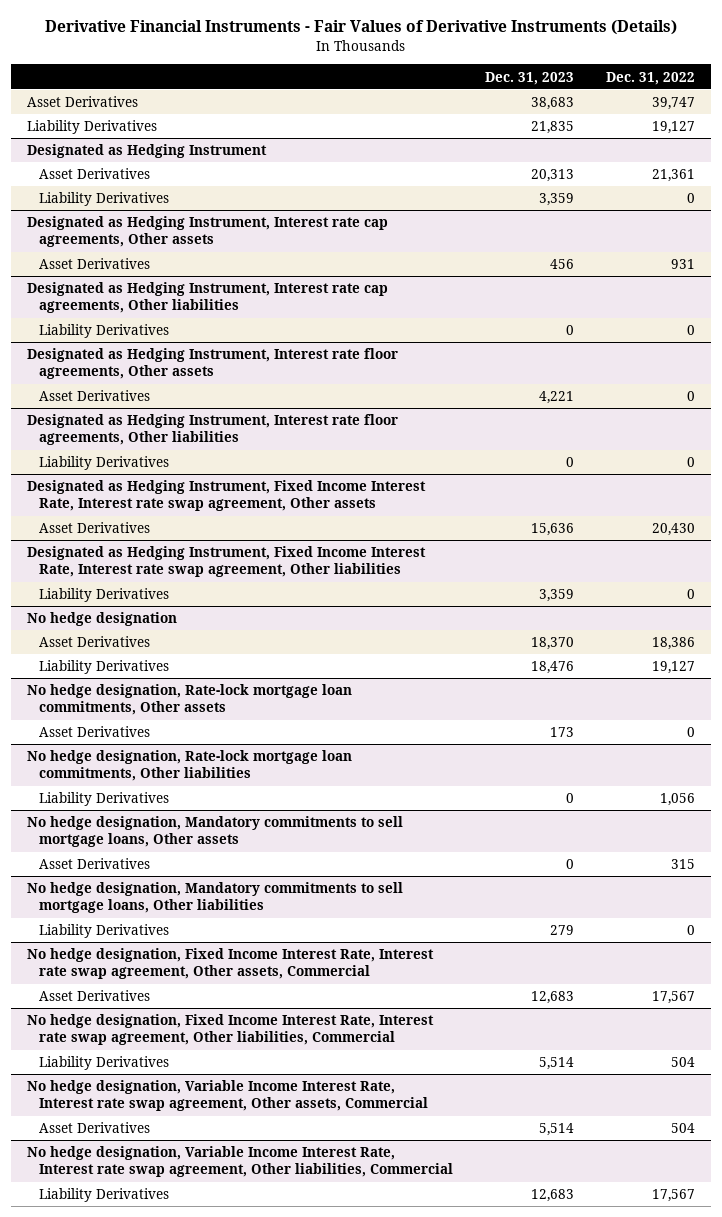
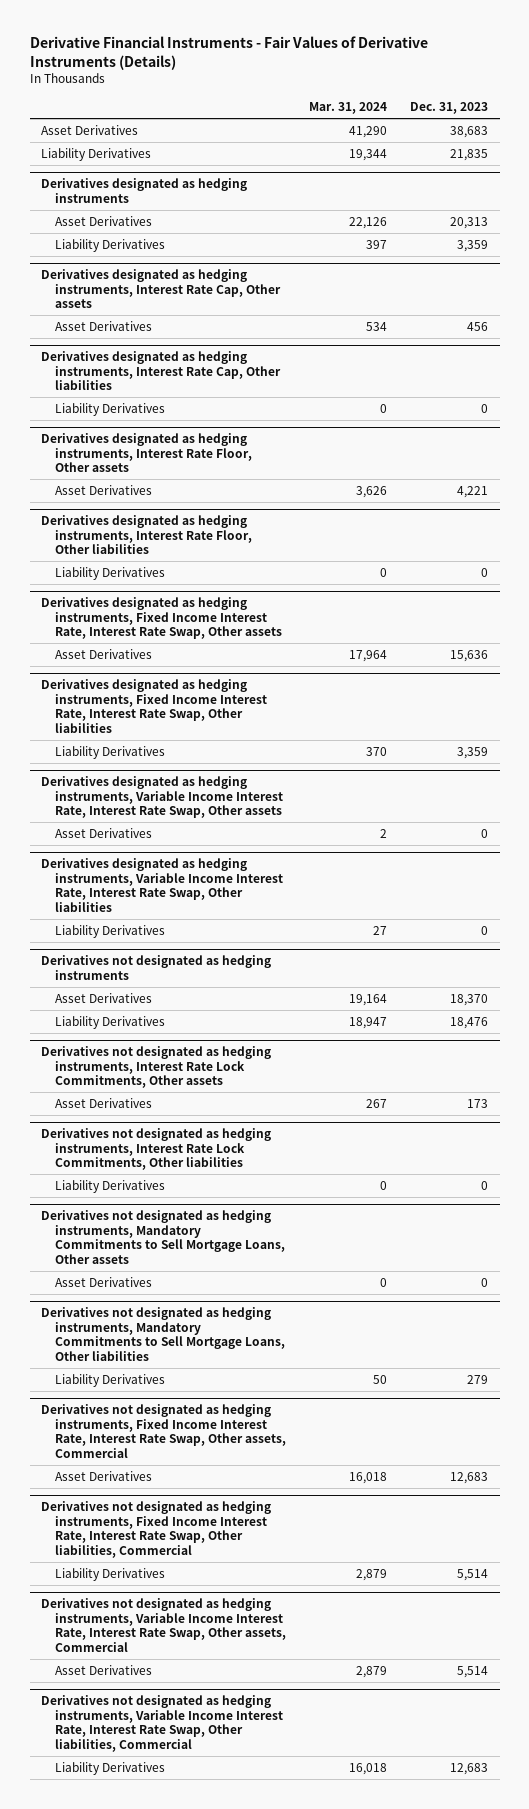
- | Dec. 31, 2023 | Dec. 31, 2022
+ | Mar. 31, 2024 | Dec. 31, 2023
- Designated as Hedging Instrument
+ Derivatives designated as hedging instruments
- Designated as Hedging Instrument, Interest rate cap agreements, Other assets
+ Derivatives designated as hedging instruments, Interest Rate Cap, Other assets
- Designated as Hedging Instrument, Interest rate cap agreements, Other liabilities
+ Derivatives designated as hedging instruments, Interest Rate Cap, Other liabilities
- Designated as Hedging Instrument, Interest rate floor agreements, Other assets
+ Derivatives designated as hedging instruments, Interest Rate Floor, Other assets
- Designated as Hedging Instrument, Interest rate floor agreements, Other liabilities
+ Derivatives designated as hedging instruments, Interest Rate Floor, Other liabilities
- Designated as Hedging Instrument, Fixed Income Interest Rate, Interest rate swap agreement, Other assets
+ Derivatives designated as hedging instruments, Fixed Income Interest Rate, Interest Rate Swap, Other assets
- Designated as Hedging Instrument, Fixed Income Interest Rate, Interest rate swap agreement, Other liabilities
+ Derivatives designated as hedging instruments, Fixed Income Interest Rate, Interest Rate Swap, Other liabilities
- No hedge designation
+ Derivatives designated as hedging instruments, Variable Income Interest Rate, Interest Rate Swap, Other assets
+ Asset Derivatives | 2 | 0
+ Derivatives designated as hedging instruments, Variable Income Interest Rate, Interest Rate Swap, Other liabilities
+ Liability Derivatives | 27 | 0
+ Derivatives not designated as hedging instruments
- No hedge designation, Rate-lock mortgage loan commitments, Other assets
+ Derivatives not designated as hedging instruments, Interest Rate Lock Commitments, Other assets
- No hedge designation, Rate-lock mortgage loan commitments, Other liabilities
+ Derivatives not designated as hedging instruments, Interest Rate Lock Commitments, Other liabilities
- No hedge designation, Mandatory commitments to sell mortgage loans, Other assets
+ Derivatives not designated as hedging instruments, Mandatory Commitments to Sell Mortgage Loans, Other assets
- No hedge designation, Mandatory commitments to sell mortgage loans, Other liabilities
+ Derivatives not designated as hedging instruments, Mandatory Commitments to Sell Mortgage Loans, Other liabilities
- No hedge designation, Fixed Income Interest Rate, Interest rate swap agreement, Other assets, Commercial
+ Derivatives not designated as hedging instruments, Fixed Income Interest Rate, Interest Rate Swap, Other assets, Commercial
- No hedge designation, Fixed Income Interest Rate, Interest rate swap agreement, Other liabilities, Commercial
+ Derivatives not designated as hedging instruments, Fixed Income Interest Rate, Interest Rate Swap, Other liabilities, Commercial
- No hedge designation, Variable Income Interest Rate, Interest rate swap agreement, Other assets, Commercial
+ Derivatives not designated as hedging instruments, Variable Income Interest Rate, Interest Rate Swap, Other assets, Commercial
- No hedge designation, Variable Income Interest Rate, Interest rate swap agreement, Other liabilities, Commercial
+ Derivatives not designated as hedging instruments, Variable Income Interest Rate, Interest Rate Swap, Other liabilities, Commercial

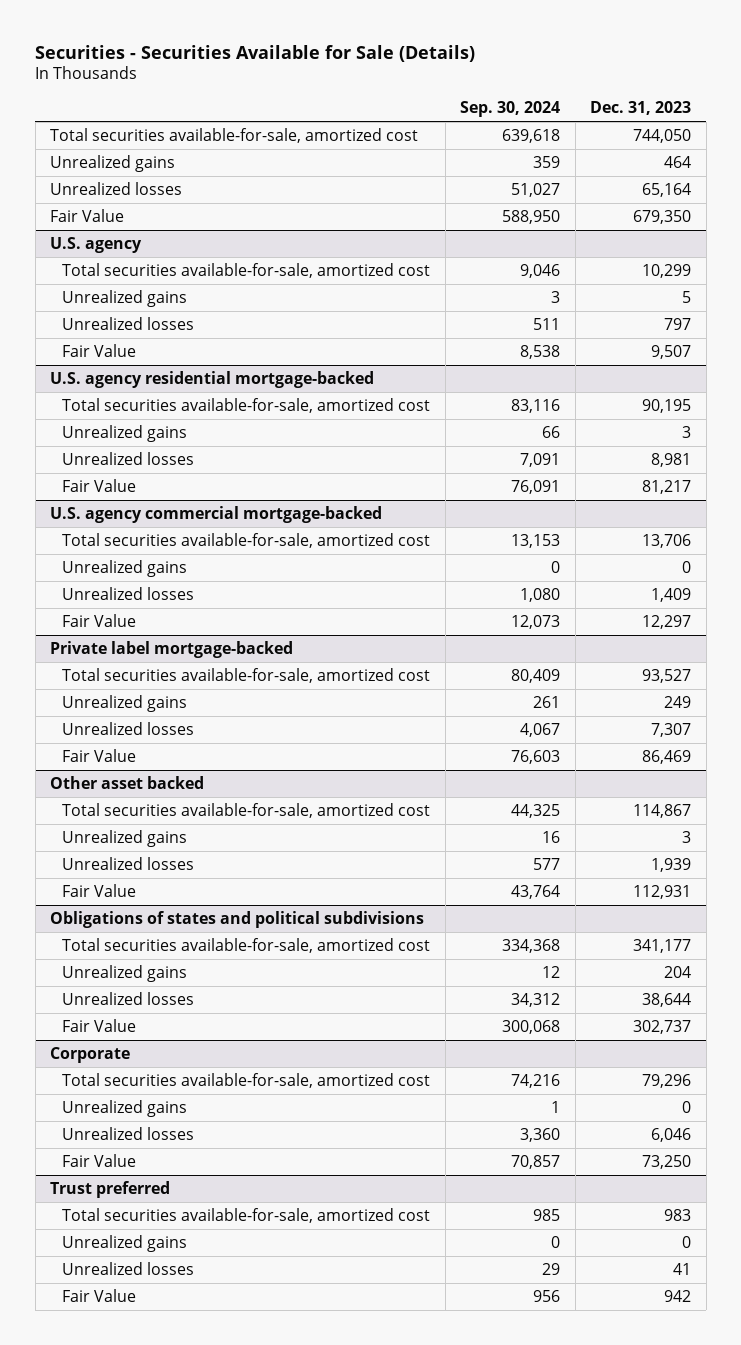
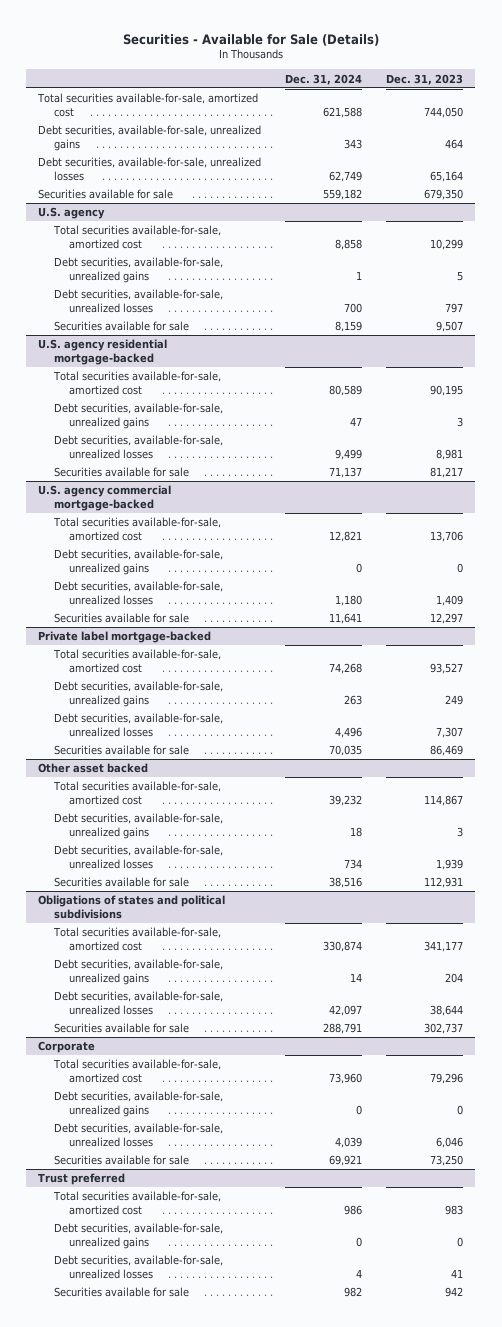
- Securities - Securities Available for Sale (Details)
+ Securities - Available for Sale (Details)
- | Sep. 30, 2024 | Dec. 31, 2023
+ | Dec. 31, 2024 | Dec. 31, 2023
- Unrealized gains | 359 | 464
- Unrealized losses | 51,027 | 65,164
- Fair Value | 588,950 | 679,350
+ Debt securities, available-for-sale, unrealized gains | 343 | 464
+ Debt securities, available-for-sale, unrealized losses | 62,749 | 65,164
+ Securities available for sale | 559,182 | 679,350
@ U.S. agency
- Unrealized gains | 3 | 5
- Unrealized losses | 511 | 797
- Fair Value | 8,538 | 9,507
+ Debt securities, available-for-sale, unrealized gains | 1 | 5
+ Debt securities, available-for-sale, unrealized losses | 700 | 797
+ Securities available for sale | 8,159 | 9,507
@ U.S. agency residential mortgage-backed
- Unrealized gains | 66 | 3
- Unrealized losses | 7,091 | 8,981
- Fair Value | 76,091 | 81,217
+ Debt securities, available-for-sale, unrealized gains | 47 | 3
+ Debt securities, available-for-sale, unrealized losses | 9,499 | 8,981
+ Securities available for sale | 71,137 | 81,217
@ U.S. agency commercial mortgage-backed
- Unrealized gains | 0 | 0
- Unrealized losses | 1,080 | 1,409
- Fair Value | 12,073 | 12,297
+ Debt securities, available-for-sale, unrealized gains | 0 | 0
+ Debt securities, available-for-sale, unrealized losses | 1,180 | 1,409
+ Securities available for sale | 11,641 | 12,297
@ Private label mortgage-backed
- Unrealized gains | 261 | 249
- Unrealized losses | 4,067 | 7,307
- Fair Value | 76,603 | 86,469
+ Debt securities, available-for-sale, unrealized gains | 263 | 249
+ Debt securities, available-for-sale, unrealized losses | 4,496 | 7,307
+ Securities available for sale | 70,035 | 86,469
@ Other asset backed
- Unrealized gains | 16 | 3
- Unrealized losses | 577 | 1,939
- Fair Value | 43,764 | 112,931
+ Debt securities, available-for-sale, unrealized gains | 18 | 3
+ Debt securities, available-for-sale, unrealized losses | 734 | 1,939
+ Securities available for sale | 38,516 | 112,931
@ Obligations of states and political subdivisions
- Unrealized gains | 12 | 204
- Unrealized losses | 34,312 | 38,644
- Fair Value | 300,068 | 302,737
+ Debt securities, available-for-sale, unrealized gains | 14 | 204
+ Debt securities, available-for-sale, unrealized losses | 42,097 | 38,644
+ Securities available for sale | 288,791 | 302,737
@ Corporate
- Unrealized gains | 1 | 0
- Unrealized losses | 3,360 | 6,046
- Fair Value | 70,857 | 73,250
+ Debt securities, available-for-sale, unrealized gains | 0 | 0
+ Debt securities, available-for-sale, unrealized losses | 4,039 | 6,046
+ Securities available for sale | 69,921 | 73,250
@ Trust preferred
- Unrealized gains | 0 | 0
- Unrealized losses | 29 | 41
- Fair Value | 956 | 942
+ Debt securities, available-for-sale, unrealized gains | 0 | 0
+ Debt securities, available-for-sale, unrealized losses | 4 | 41
+ Securities available for sale | 982 | 942

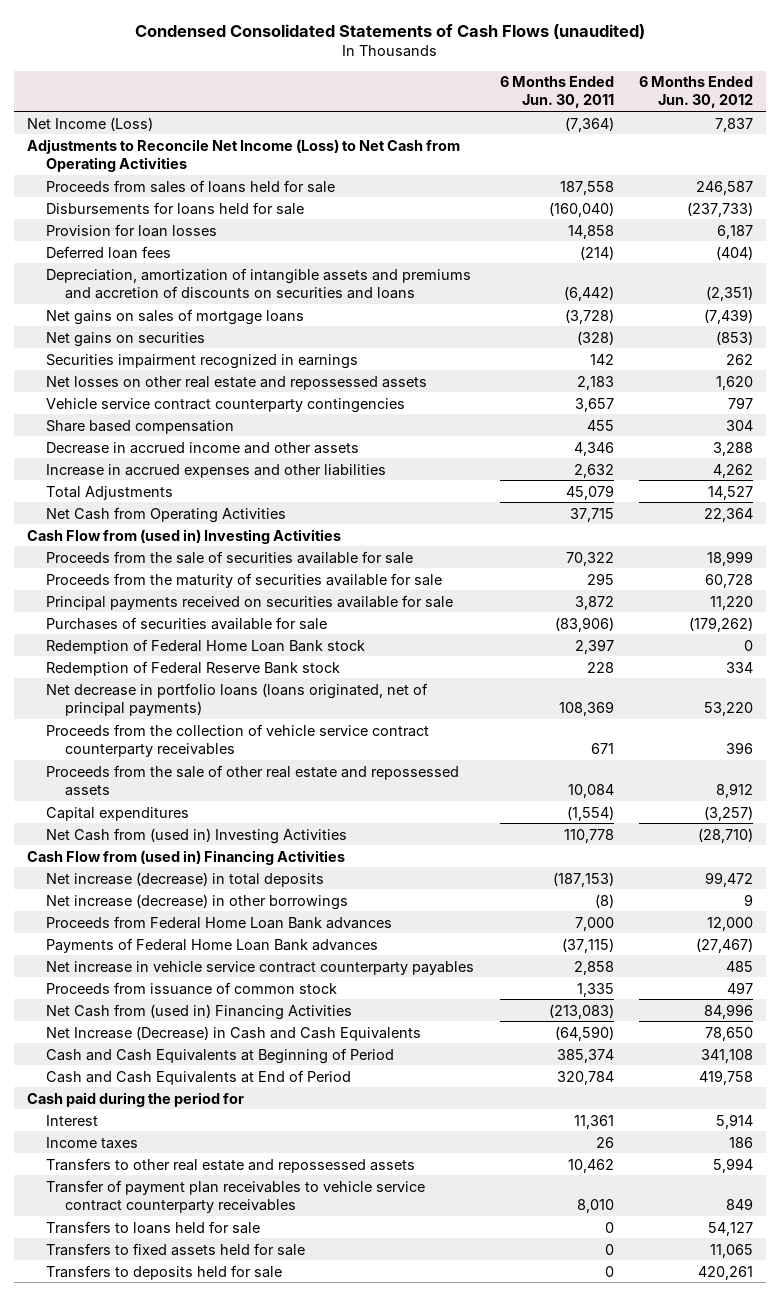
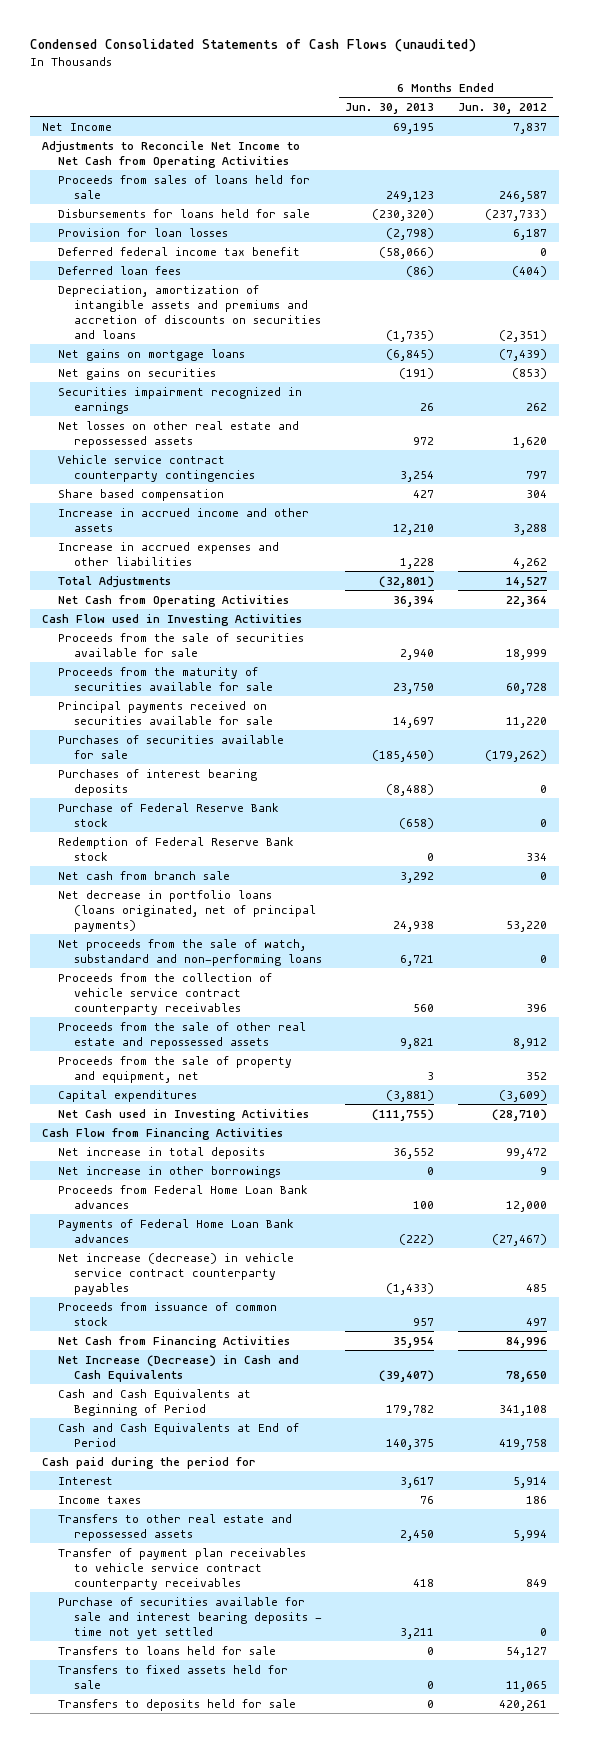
- | 6 Months Ended Jun. 30, 2011 | 6 Months Ended Jun. 30, 2012
+ | 6 Months Ended Jun. 30, 2013 | 6 Months Ended Jun. 30, 2012
- Net Income (Loss) | (7,364) | 7,837
- Adjustments to Reconcile Net Income (Loss) to Net Cash from Operating Activities
+ Net Income | 69,195 | 7,837
+ Adjustments to Reconcile Net Income to Net Cash from Operating Activities
+ Deferred federal income tax benefit | (58,066) | 0
- Net gains on sales of mortgage loans | (3,728) | (7,439)
+ Net gains on mortgage loans | (6,845) | (7,439)
- Decrease in accrued income and other assets | 4,346 | 3,288
+ Increase in accrued income and other assets | 12,210 | 3,288
- Cash Flow from (used in) Investing Activities
+ Cash Flow used in Investing Activities
- Redemption of Federal Home Loan Bank stock | 2,397 | 0
+ Purchases of interest bearing deposits | (8,488) | 0
+ Purchase of Federal Reserve Bank stock | (658) | 0
+ Net cash from branch sale | 3,292 | 0
+ Net proceeds from the sale of watch, substandard and non-performing loans | 6,721 | 0
- Capital expenditures | (1,554) | (3,257)
- Net Cash from (used in) Investing Activities | 110,778 | (28,710)
- Cash Flow from (used in) Financing Activities
- Net increase (decrease) in total deposits | (187,153) | 99,472
- Net increase (decrease) in other borrowings | (8) | 9
+ Proceeds from the sale of property and equipment, net | 3 | 352
+ Capital expenditures | (3,881) | (3,609)
+ Net Cash used in Investing Activities | (111,755) | (28,710)
+ Cash Flow from Financing Activities
+ Net increase in total deposits | 36,552 | 99,472
+ Net increase in other borrowings | 0 | 9
- Net increase in vehicle service contract counterparty payables | 2,858 | 485
+ Net increase (decrease) in vehicle service contract counterparty payables | (1,433) | 485
- Net Cash from (used in) Financing Activities | (213,083) | 84,996
+ Net Cash from Financing Activities | 35,954 | 84,996
+ Purchase of securities available for sale and interest bearing deposits - time not yet settled | 3,211 | 0

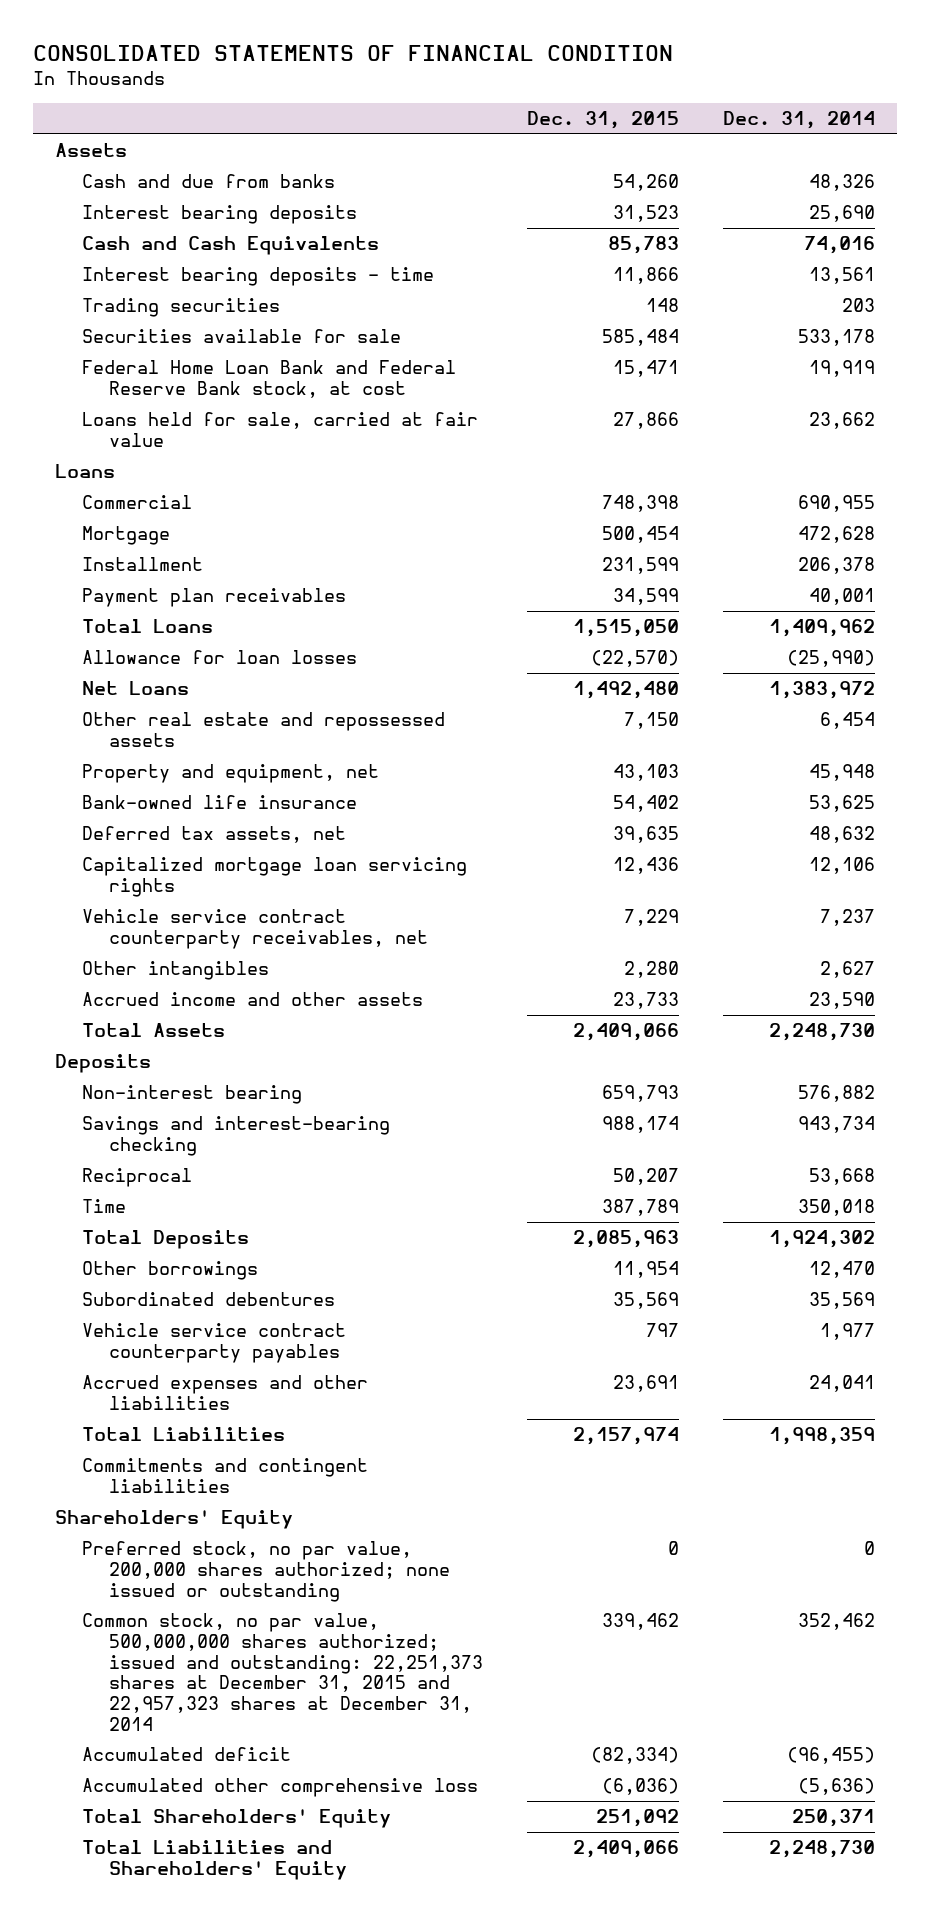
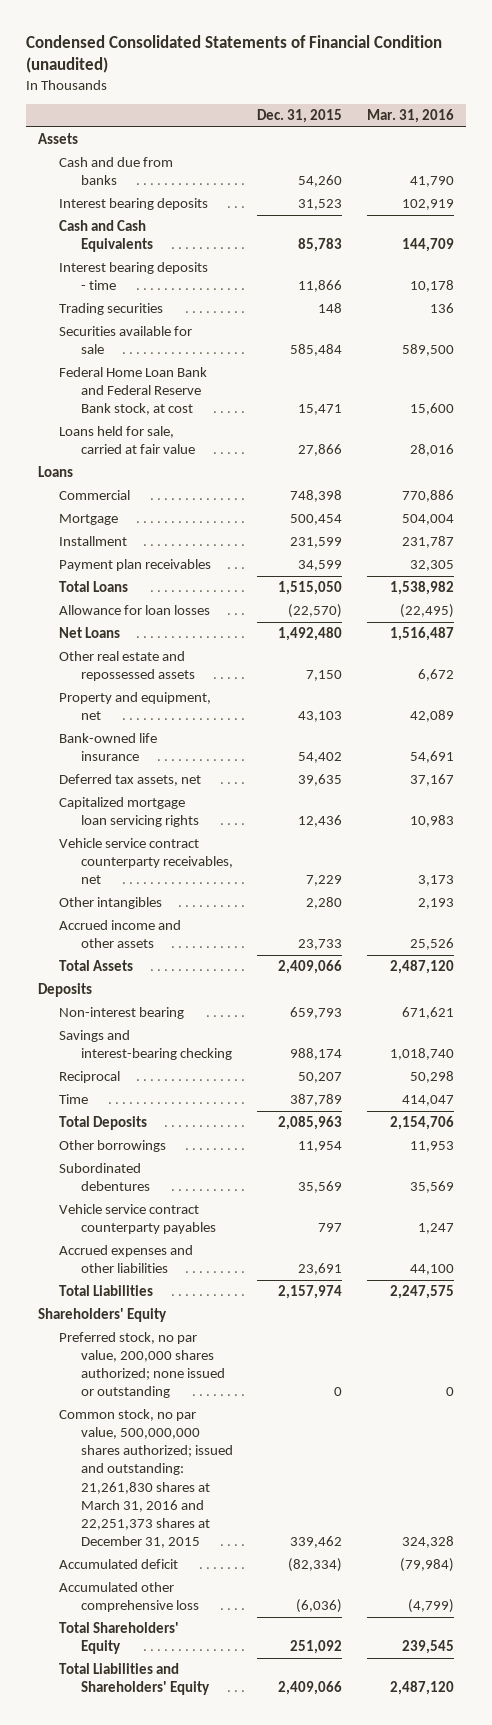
- CONSOLIDATED STATEMENTS OF FINANCIAL CONDITION
+ Condensed Consolidated Statements of Financial Condition (unaudited)
- | Dec. 31, 2015 | Dec. 31, 2014
+ | Dec. 31, 2015 | Mar. 31, 2016
- Commitments and contingent liabilities
- Common stock, no par value, 500,000,000 shares authorized; issued and outstanding: 22,251,373 shares at December 31, 2015 and 22,957,323 shares at December 31, 2014 | 339,462 | 352,462
+ Common stock, no par value, 500,000,000 shares authorized; issued and outstanding: 21,261,830 shares at March 31, 2016 and 22,251,373 shares at December 31, 2015 | 339,462 | 324,328

